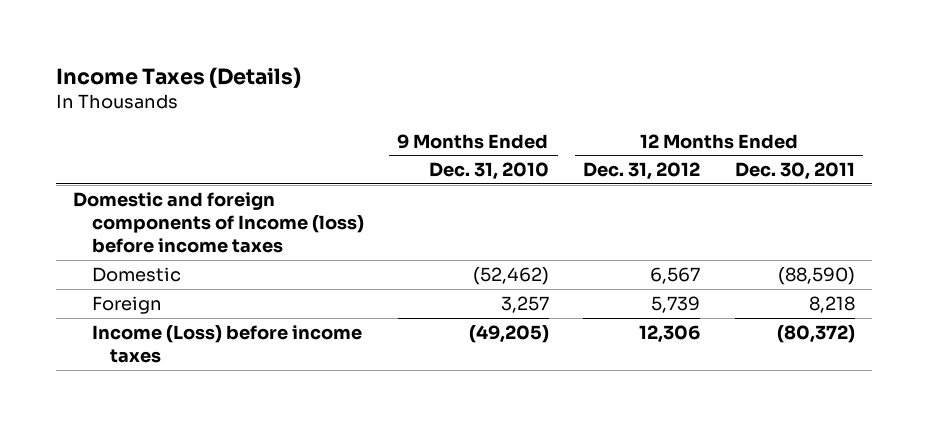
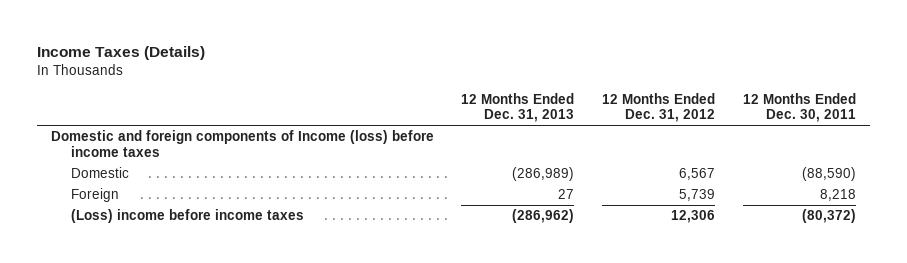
- | 9 Months Ended Dec. 31, 2010 | 12 Months Ended Dec. 31, 2012 | 12 Months Ended Dec. 30, 2011
+ | 12 Months Ended Dec. 31, 2013 | 12 Months Ended Dec. 31, 2012 | 12 Months Ended Dec. 30, 2011
- Income (Loss) before income taxes | (49,205) | 12,306 | (80,372)
+ (Loss) income before income taxes | (286,962) | 12,306 | (80,372)

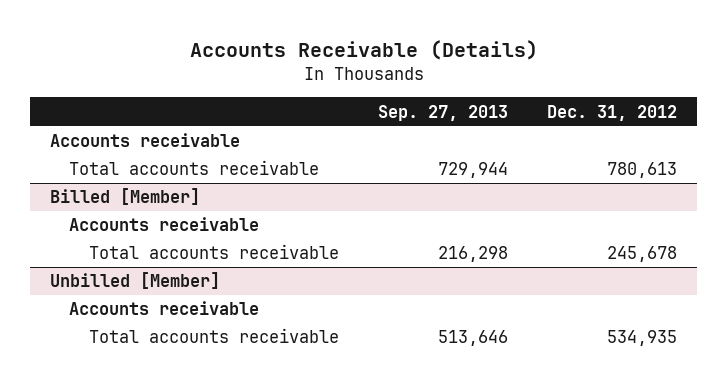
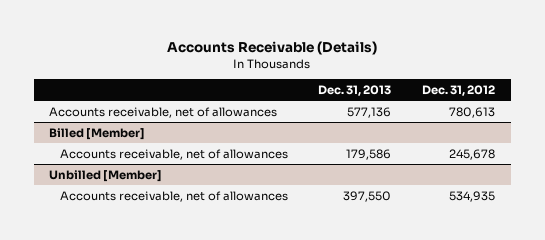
- | Sep. 27, 2013 | Dec. 31, 2012
+ | Dec. 31, 2013 | Dec. 31, 2012
- Accounts receivable
- Total accounts receivable | 729,944 | 780,613
+ Accounts receivable, net of allowances | 577,136 | 780,613
@ Billed [Member]
- Accounts receivable
- Total accounts receivable | 216,298 | 245,678
+ Accounts receivable, net of allowances | 179,586 | 245,678
@ Unbilled [Member]
- Accounts receivable
- Total accounts receivable | 513,646 | 534,935
+ Accounts receivable, net of allowances | 397,550 | 534,935

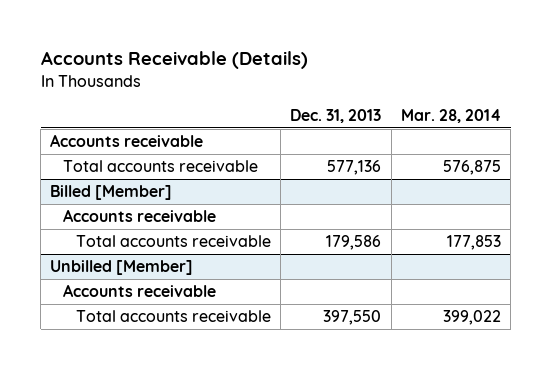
- | Dec. 31, 2013 | Dec. 31, 2012
+ | Dec. 31, 2013 | Mar. 28, 2014
- Accounts receivable, net of allowances | 577,136 | 780,613
+ Accounts receivable
+ Total accounts receivable | 577,136 | 576,875
@ Billed [Member]
- Accounts receivable, net of allowances | 179,586 | 245,678
+ Accounts receivable
+ Total accounts receivable | 179,586 | 177,853
@ Unbilled [Member]
- Accounts receivable, net of allowances | 397,550 | 534,935
+ Accounts receivable
+ Total accounts receivable | 397,550 | 399,022

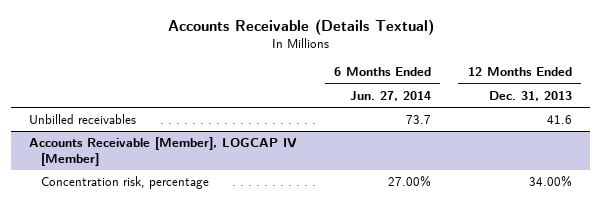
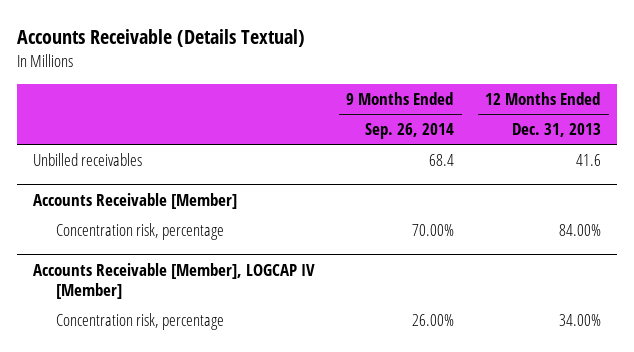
- | 6 Months Ended Jun. 27, 2014 | 12 Months Ended Dec. 31, 2013
+ | 9 Months Ended Sep. 26, 2014 | 12 Months Ended Dec. 31, 2013
+ Accounts Receivable [Member]
+ Concentration risk, percentage | 70.00% | 84.00%

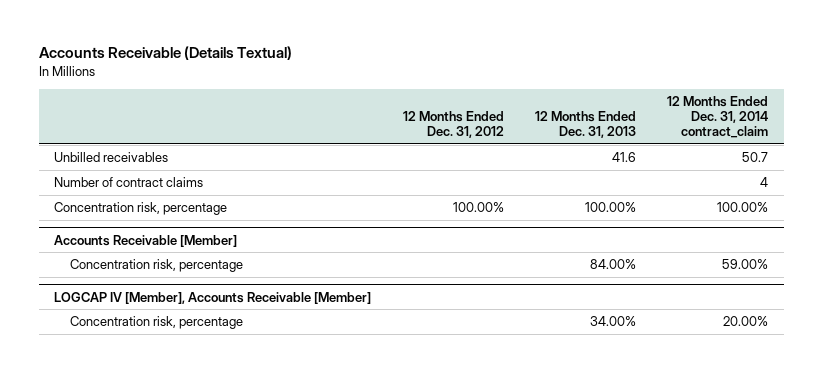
- | 9 Months Ended Sep. 26, 2014 | 12 Months Ended Dec. 31, 2013
+ | 12 Months Ended Dec. 31, 2012 | 12 Months Ended Dec. 31, 2013 | 12 Months Ended Dec. 31, 2014 contract_claim
+ Number of contract claims | | | 4
+ Concentration risk, percentage | 100.00% | 100.00% | 100.00%
- Accounts Receivable [Member], LOGCAP IV [Member]
+ LOGCAP IV [Member], Accounts Receivable [Member]

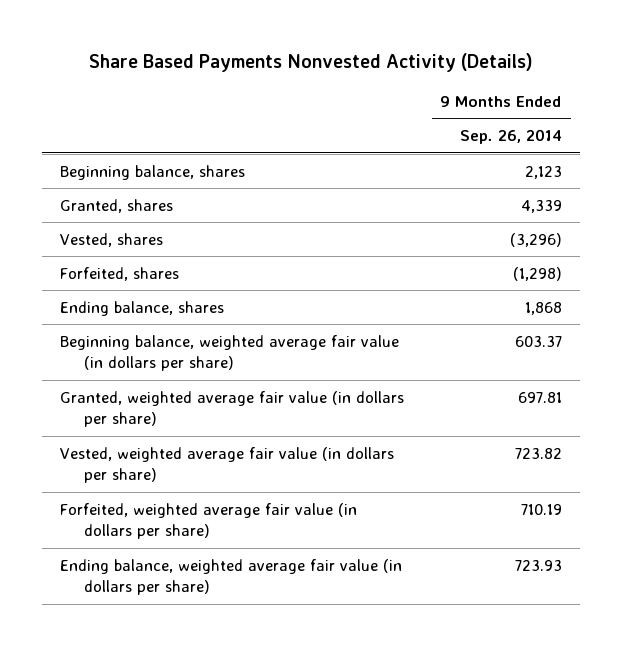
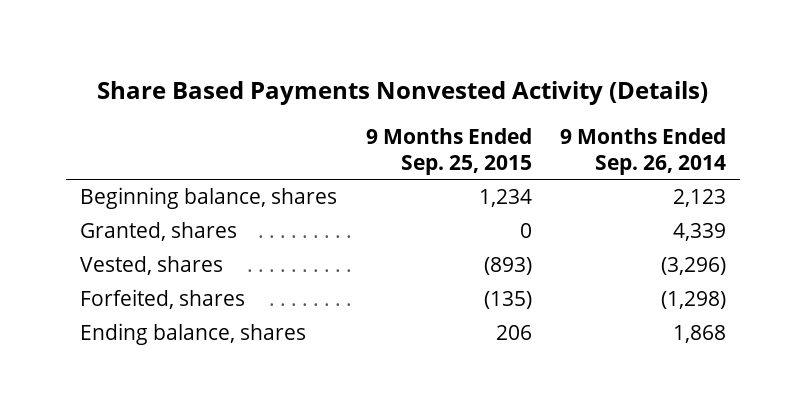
- | 9 Months Ended Sep. 26, 2014
+ | 9 Months Ended Sep. 25, 2015 | 9 Months Ended Sep. 26, 2014
- Beginning balance, weighted average fair value (in dollars per share) | 603.37
- Granted, weighted average fair value (in dollars per share) | 697.81
- Vested, weighted average fair value (in dollars per share) | 723.82
- Forfeited, weighted average fair value (in dollars per share) | 710.19
- Ending balance, weighted average fair value (in dollars per share) | 723.93

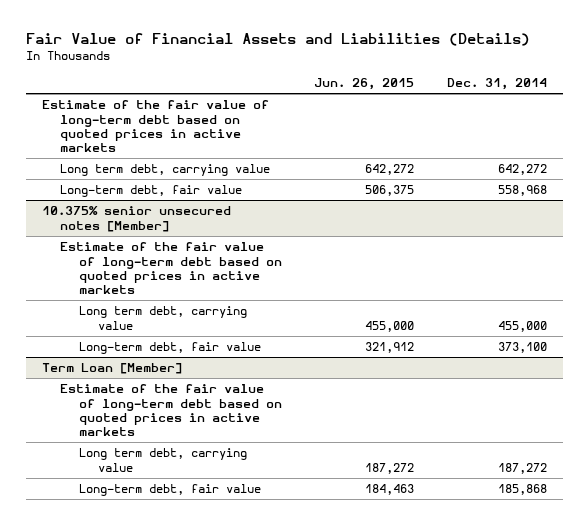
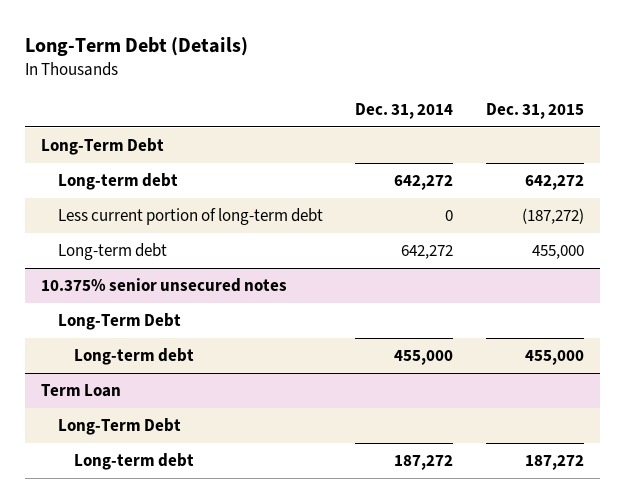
- Fair Value of Financial Assets and Liabilities (Details)
+ Long-Term Debt (Details)
- | Jun. 26, 2015 | Dec. 31, 2014
+ | Dec. 31, 2014 | Dec. 31, 2015
- Estimate of the fair value of long-term debt based on quoted prices in active markets
- Long term debt, carrying value | 642,272 | 642,272
- Long-term debt, fair value | 506,375 | 558,968
- 10.375% senior unsecured notes [Member]
- Estimate of the fair value of long-term debt based on quoted prices in active markets
- Long term debt, carrying value | 455,000 | 455,000
- Long-term debt, fair value | 321,912 | 373,100
- Term Loan [Member]
- Estimate of the fair value of long-term debt based on quoted prices in active markets
- Long term debt, carrying value | 187,272 | 187,272
- Long-term debt, fair value | 184,463 | 185,868
+ Long-Term Debt
+ Long-term debt | 642,272 | 642,272
+ Less current portion of long-term debt | 0 | (187,272)
+ Long-term debt | 642,272 | 455,000
+ 10.375% senior unsecured notes
+ Long-Term Debt
+ Long-term debt | 455,000 | 455,000
+ Term Loan
+ Long-Term Debt
+ Long-term debt | 187,272 | 187,272

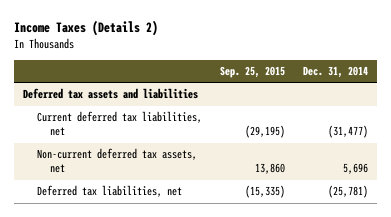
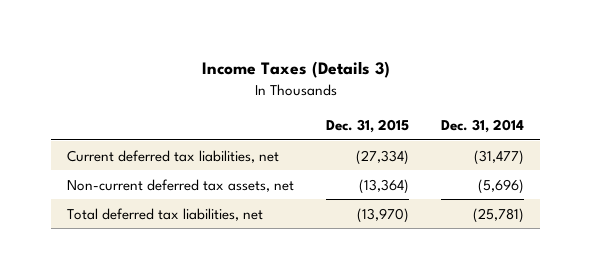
- Income Taxes (Details 2)
+ Income Taxes (Details 3)
- | Sep. 25, 2015 | Dec. 31, 2014
+ | Dec. 31, 2015 | Dec. 31, 2014
- Deferred tax assets and liabilities
- Non-current deferred tax assets, net | 13,860 | 5,696
- Deferred tax liabilities, net | (15,335) | (25,781)
+ Non-current deferred tax assets, net | (13,364) | (5,696)
+ Total deferred tax liabilities, net | (13,970) | (25,781)

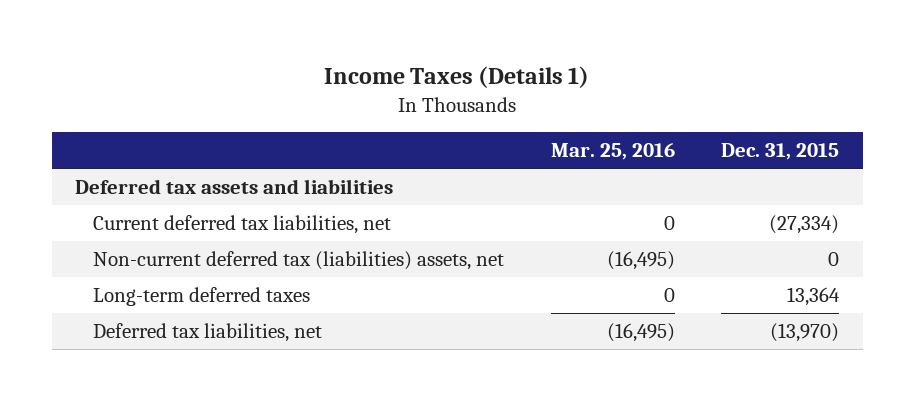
- Income Taxes (Details 3)
+ Income Taxes (Details 1)
- | Dec. 31, 2015 | Dec. 31, 2014
+ | Mar. 25, 2016 | Dec. 31, 2015
+ Deferred tax assets and liabilities
- Non-current deferred tax assets, net | (13,364) | (5,696)
- Total deferred tax liabilities, net | (13,970) | (25,781)
+ Non-current deferred tax (liabilities) assets, net | (16,495) | 0
+ Long-term deferred taxes | 0 | 13,364
+ Deferred tax liabilities, net | (16,495) | (13,970)

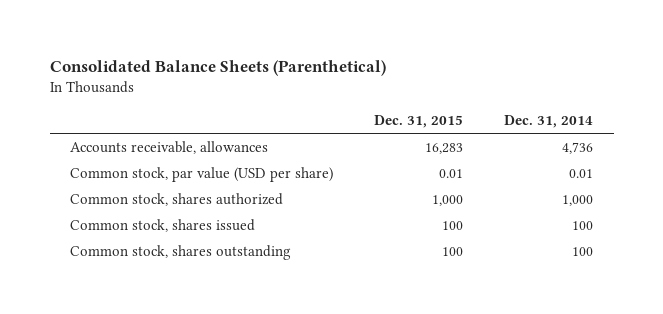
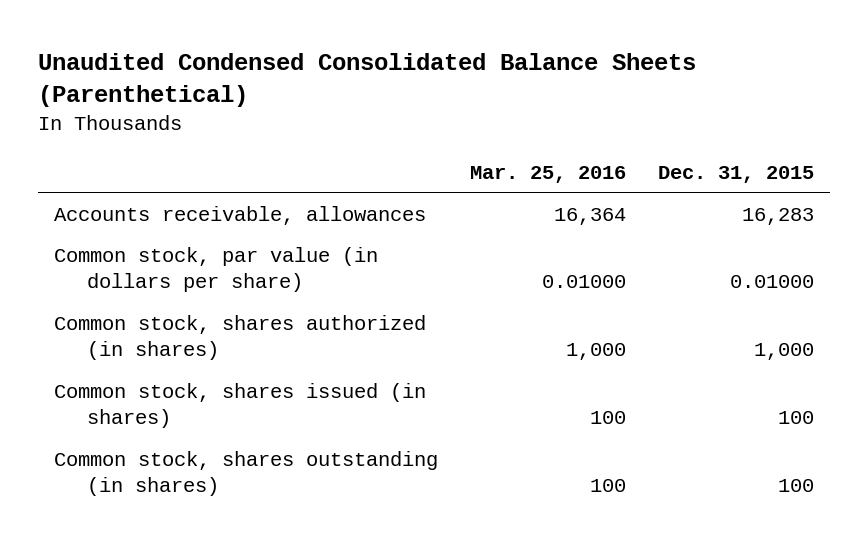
- Consolidated Balance Sheets (Parenthetical)
+ Unaudited Condensed Consolidated Balance Sheets (Parenthetical)
- | Dec. 31, 2015 | Dec. 31, 2014
+ | Mar. 25, 2016 | Dec. 31, 2015
- Common stock, par value (USD per share) | 0.01 | 0.01
- Common stock, shares authorized | 1,000 | 1,000
- Common stock, shares issued | 100 | 100
- Common stock, shares outstanding | 100 | 100
+ Common stock, par value (in dollars per share) | 0.01000 | 0.01000
+ Common stock, shares authorized (in shares) | 1,000 | 1,000
+ Common stock, shares issued (in shares) | 100 | 100
+ Common stock, shares outstanding (in shares) | 100 | 100

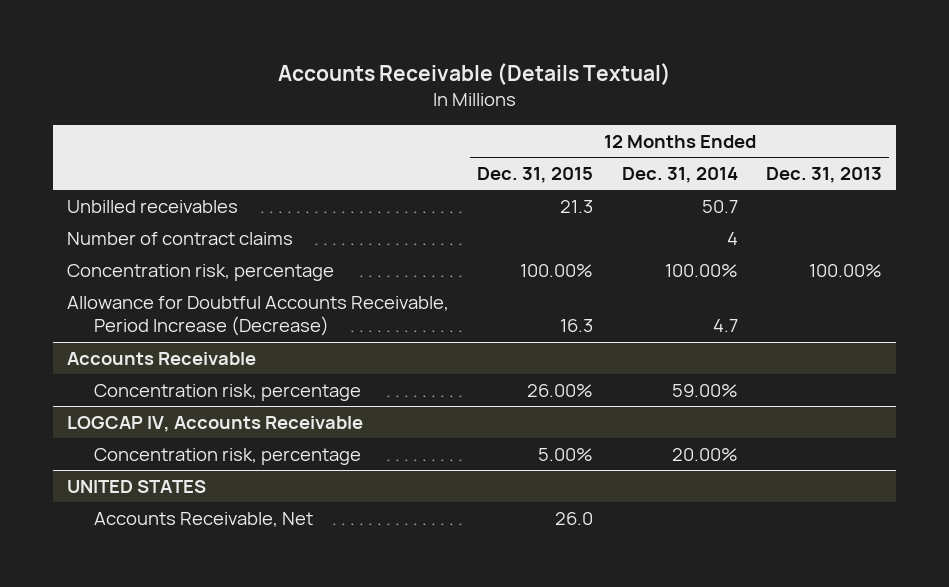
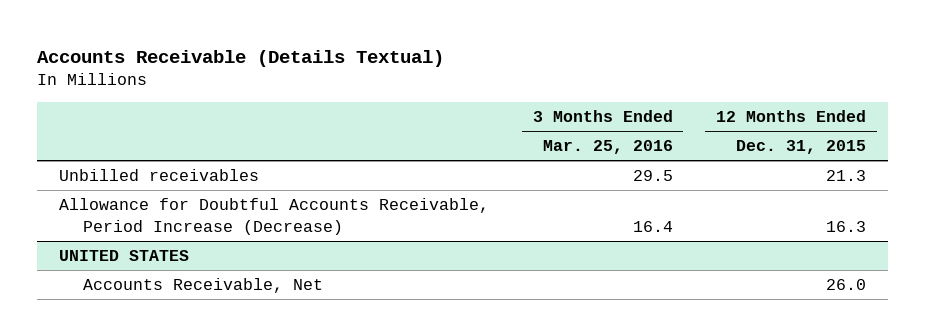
- | 12 Months Ended Dec. 31, 2015 | 12 Months Ended Dec. 31, 2014 | 12 Months Ended Dec. 31, 2013
+ | 3 Months Ended Mar. 25, 2016 | 12 Months Ended Dec. 31, 2015
- Number of contract claims | | 4 |
- Concentration risk, percentage | 100.00% | 100.00% | 100.00%
- Accounts Receivable
- Concentration risk, percentage | 26.00% | 59.00% |
- LOGCAP IV, Accounts Receivable
- Concentration risk, percentage | 5.00% | 20.00% |

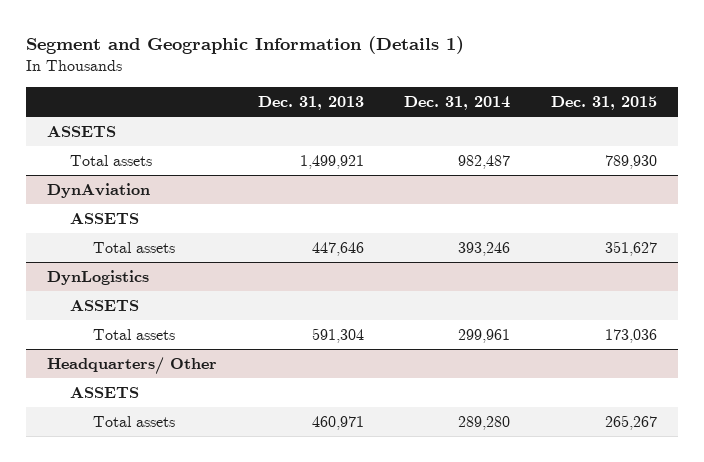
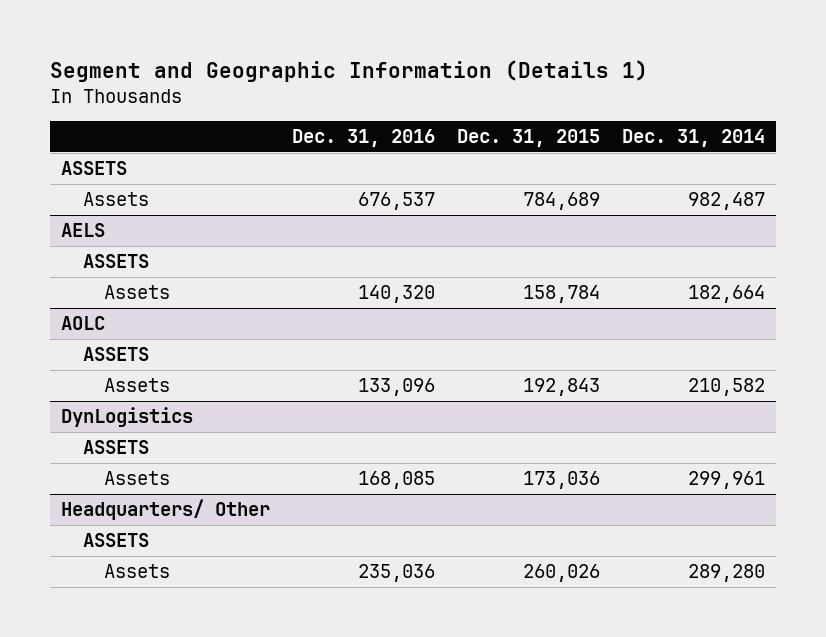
- | Dec. 31, 2013 | Dec. 31, 2014 | Dec. 31, 2015
+ | Dec. 31, 2016 | Dec. 31, 2015 | Dec. 31, 2014
- Total assets | 1,499,921 | 982,487 | 789,930
- DynAviation
+ Assets | 676,537 | 784,689 | 982,487
+ AELS
- Total assets | 447,646 | 393,246 | 351,627
+ Assets | 140,320 | 158,784 | 182,664
+ AOLC
+ ASSETS
+ Assets | 133,096 | 192,843 | 210,582
@ DynLogistics
- Total assets | 591,304 | 299,961 | 173,036
+ Assets | 168,085 | 173,036 | 299,961
@ Headquarters/ Other
- Total assets | 460,971 | 289,280 | 265,267
+ Assets | 235,036 | 260,026 | 289,280

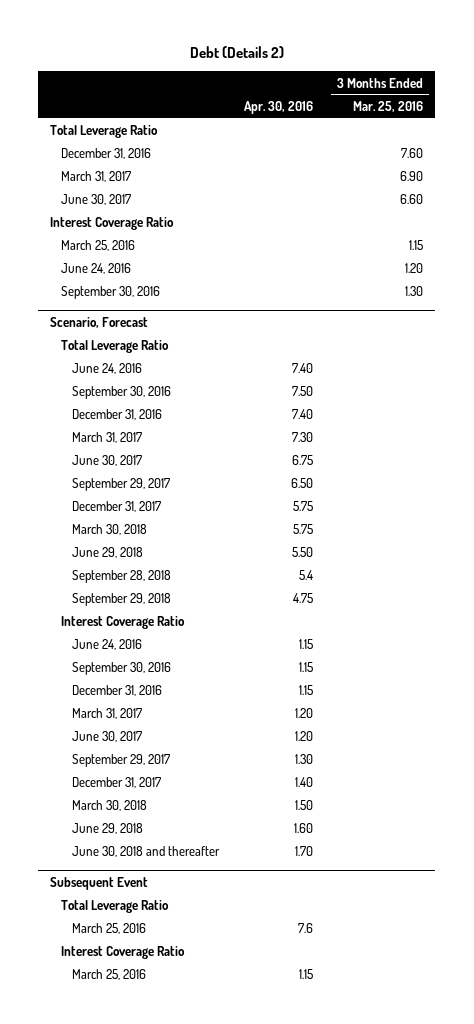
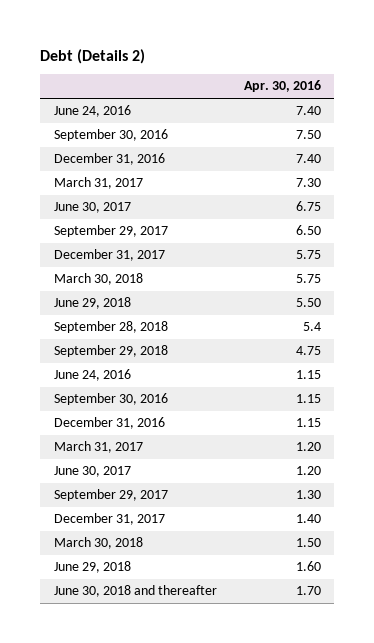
- | Apr. 30, 2016 | 3 Months Ended Mar. 25, 2016
+ | Apr. 30, 2016
- Total Leverage Ratio
- December 31, 2016 | | 7.60
- March 31, 2017 | | 6.90
- June 30, 2017 | | 6.60
- Interest Coverage Ratio
- March 25, 2016 | | 1.15
- June 24, 2016 | | 1.20
- September 30, 2016 | | 1.30
- Scenario, Forecast
- Total Leverage Ratio
- Interest Coverage Ratio
- Subsequent Event
- Total Leverage Ratio
- March 25, 2016 | 7.6 |
- Interest Coverage Ratio
- March 25, 2016 | 1.15 |

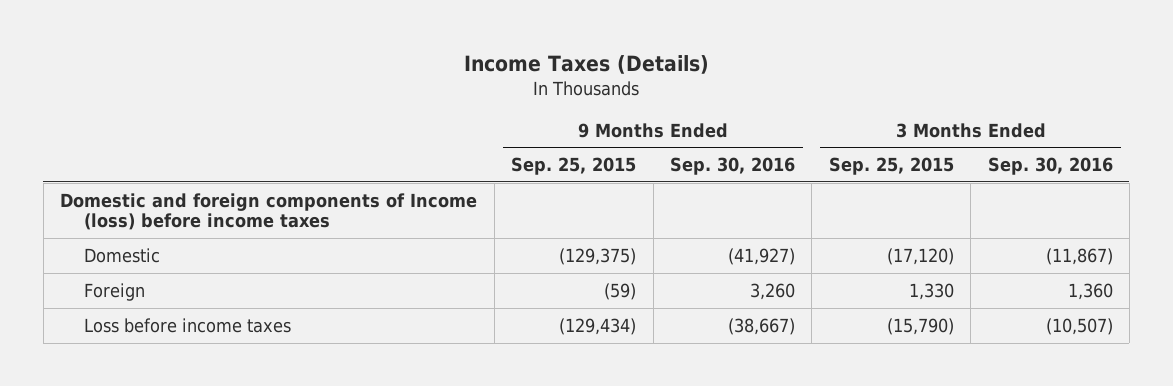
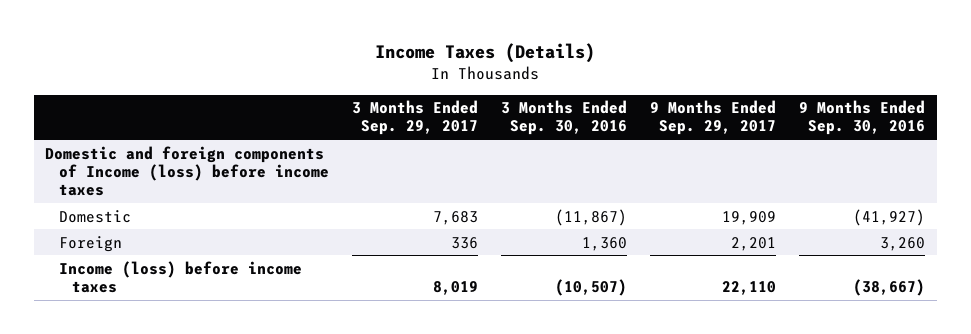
- | 9 Months Ended Sep. 25, 2015 | 9 Months Ended Sep. 30, 2016 | 3 Months Ended Sep. 25, 2015 | 3 Months Ended Sep. 30, 2016
+ | 3 Months Ended Sep. 29, 2017 | 3 Months Ended Sep. 30, 2016 | 9 Months Ended Sep. 29, 2017 | 9 Months Ended Sep. 30, 2016
- Loss before income taxes | (129,434) | (38,667) | (15,790) | (10,507)
+ Income (loss) before income taxes | 8,019 | (10,507) | 22,110 | (38,667)

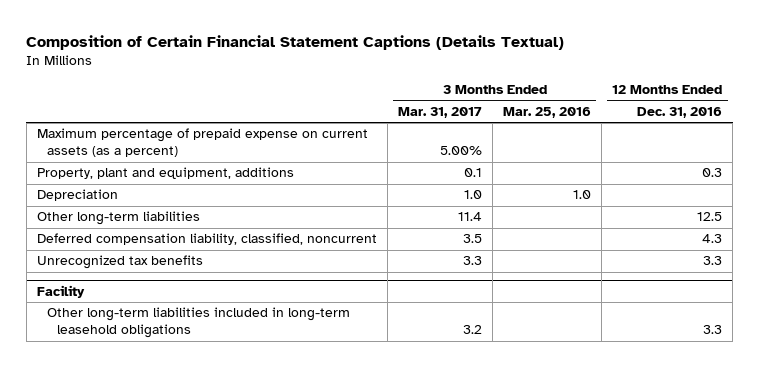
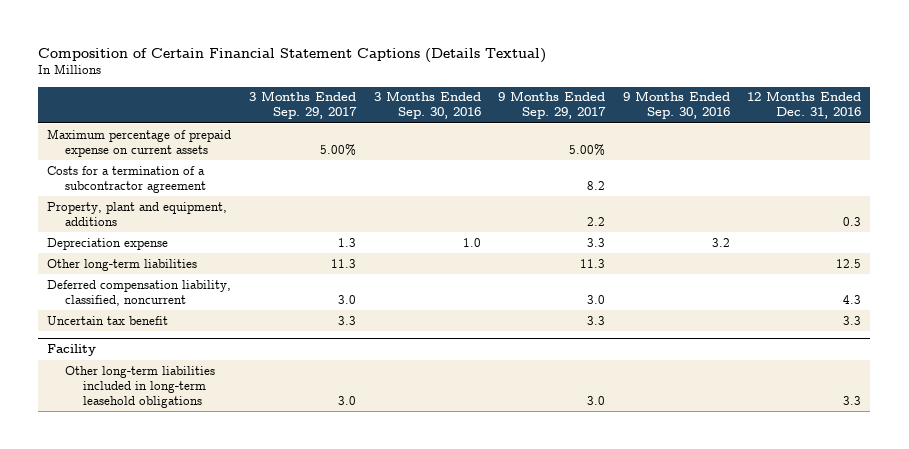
- | 3 Months Ended Mar. 31, 2017 | 3 Months Ended Mar. 25, 2016 | 12 Months Ended Dec. 31, 2016
+ | 3 Months Ended Sep. 29, 2017 | 3 Months Ended Sep. 30, 2016 | 9 Months Ended Sep. 29, 2017 | 9 Months Ended Sep. 30, 2016 | 12 Months Ended Dec. 31, 2016
- Maximum percentage of prepaid expense on current assets (as a percent) | 5.00% | |
+ Maximum percentage of prepaid expense on current assets | 5.00% | | 5.00% | |
+ Costs for a termination of a subcontractor agreement | | | 8.2 | |
- Depreciation | 1.0 | 1.0 |
+ Depreciation expense | 1.3 | 1.0 | 3.3 | 3.2 |
- Unrecognized tax benefits | 3.3 | | 3.3
+ Uncertain tax benefit | 3.3 | | 3.3 | | 3.3

